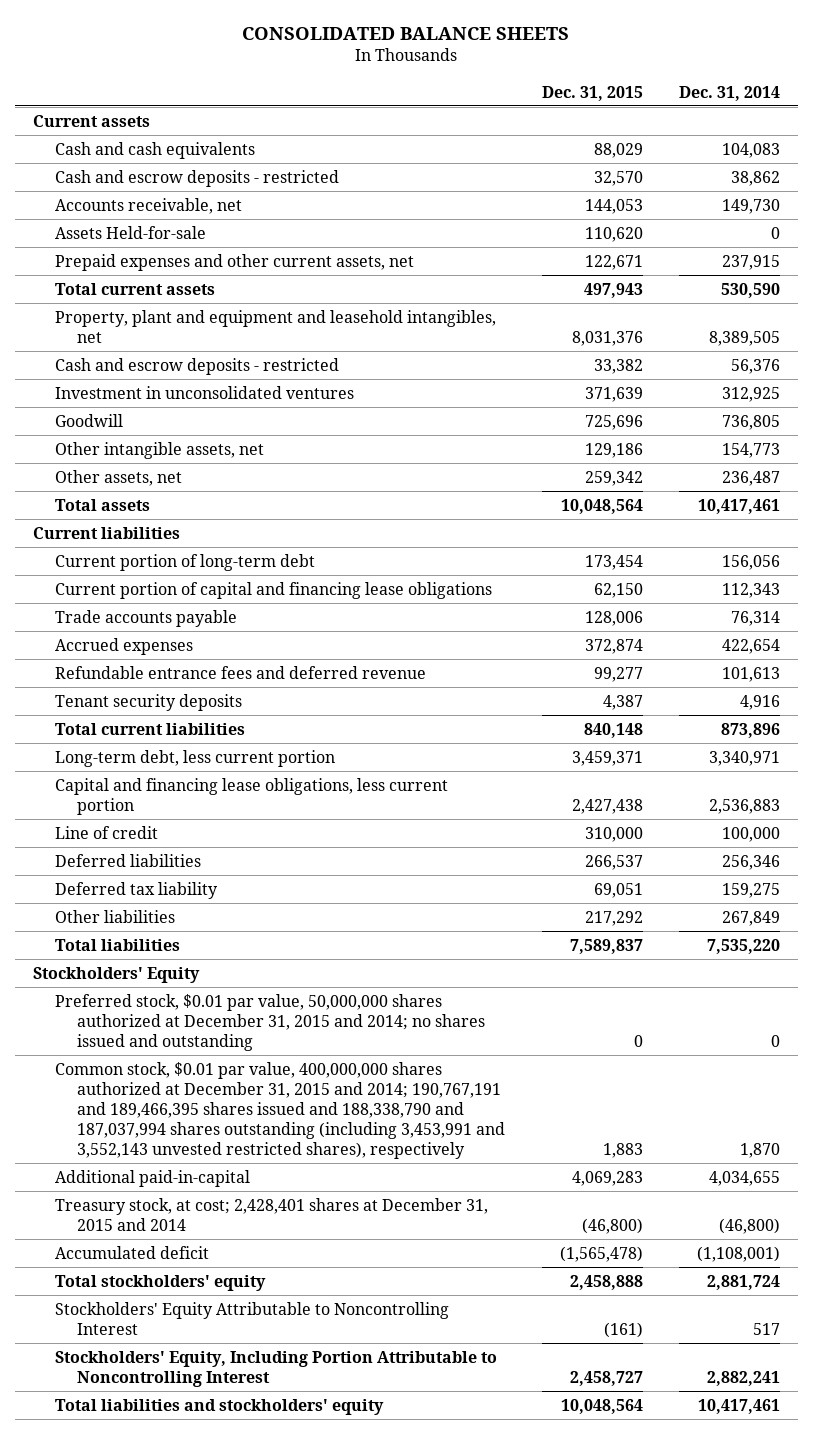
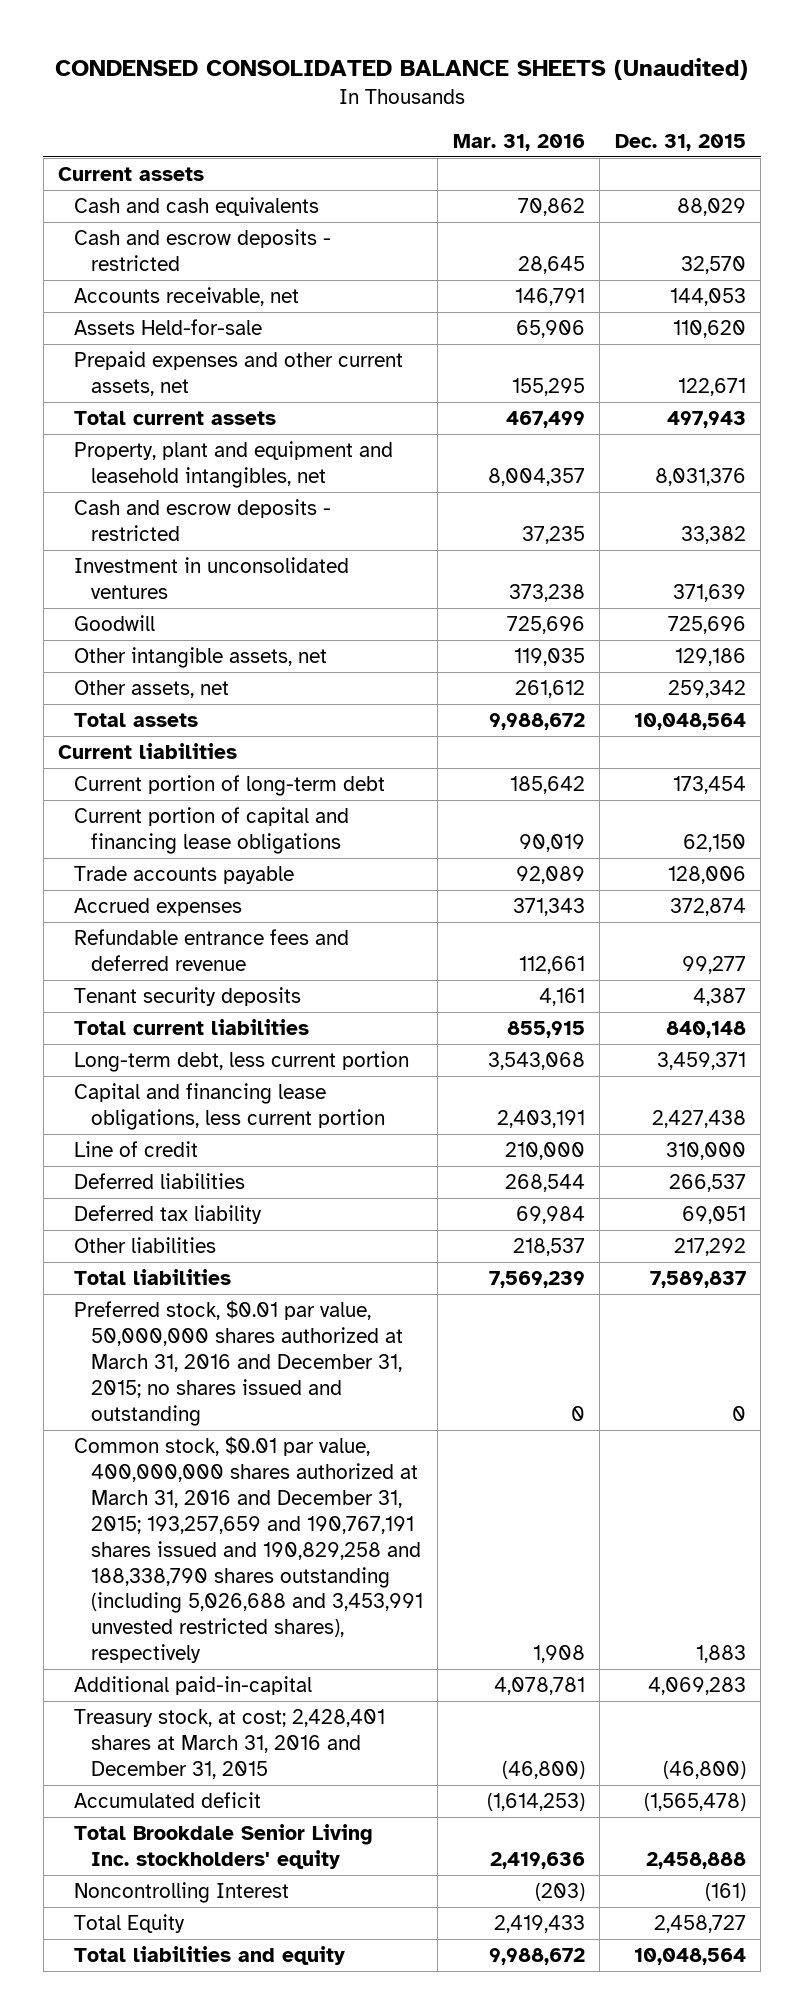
- CONSOLIDATED BALANCE SHEETS
+ CONDENSED CONSOLIDATED BALANCE SHEETS (Unaudited)
- | Dec. 31, 2015 | Dec. 31, 2014
+ | Mar. 31, 2016 | Dec. 31, 2015
- Stockholders' Equity
- Preferred stock, $0.01 par value, 50,000,000 shares authorized at December 31, 2015 and 2014; no shares issued and outstanding | 0 | 0
- Common stock, $0.01 par value, 400,000,000 shares authorized at December 31, 2015 and 2014; 190,767,191 and 189,466,395 shares issued and 188,338,790 and 187,037,994 shares outstanding (including 3,453,991 and 3,552,143 unvested restricted shares), respectively | 1,883 | 1,870
+ Preferred stock, $0.01 par value, 50,000,000 shares authorized at March 31, 2016 and December 31, 2015; no shares issued and outstanding | 0 | 0
+ Common stock, $0.01 par value, 400,000,000 shares authorized at March 31, 2016 and December 31, 2015; 193,257,659 and 190,767,191 shares issued and 190,829,258 and 188,338,790 shares outstanding (including 5,026,688 and 3,453,991 unvested restricted shares), respectively | 1,908 | 1,883
- Treasury stock, at cost; 2,428,401 shares at December 31, 2015 and 2014 | (46,800) | (46,800)
+ Treasury stock, at cost; 2,428,401 shares at March 31, 2016 and December 31, 2015 | (46,800) | (46,800)
- Total stockholders' equity | 2,458,888 | 2,881,724
- Stockholders' Equity Attributable to Noncontrolling Interest | (161) | 517
- Stockholders' Equity, Including Portion Attributable to Noncontrolling Interest | 2,458,727 | 2,882,241
- Total liabilities and stockholders' equity | 10,048,564 | 10,417,461
+ Total Brookdale Senior Living Inc. stockholders' equity | 2,419,636 | 2,458,888
+ Noncontrolling Interest | (203) | (161)
+ Total Equity | 2,419,433 | 2,458,727
+ Total liabilities and equity | 9,988,672 | 10,048,564

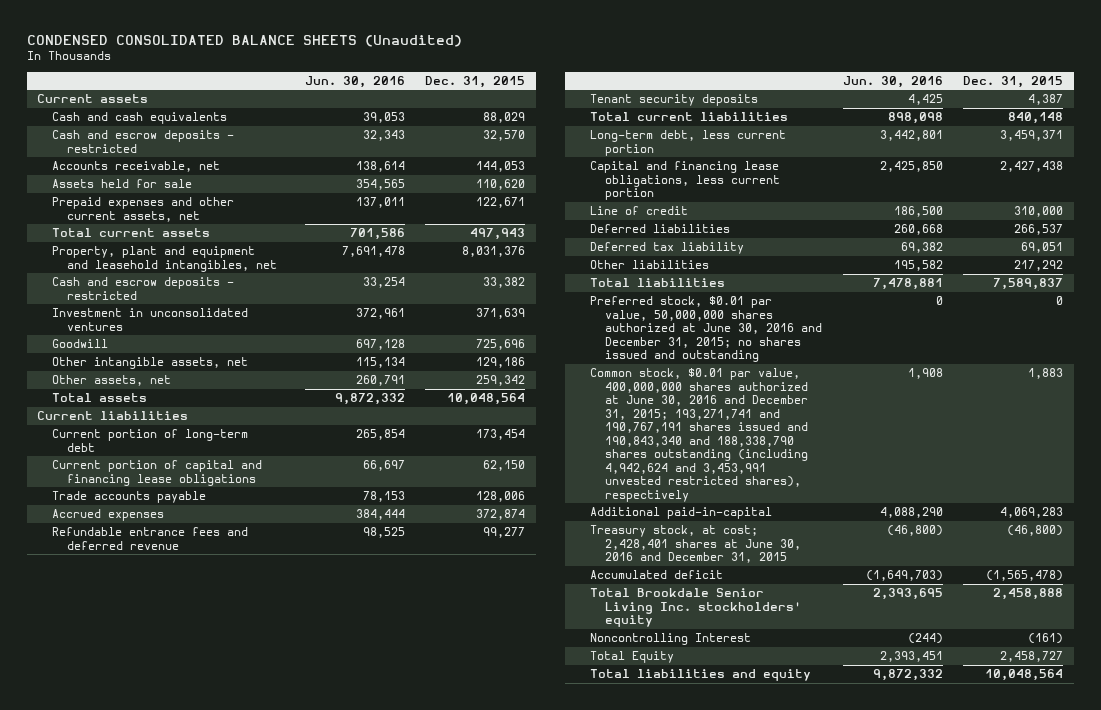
- | Mar. 31, 2016 | Dec. 31, 2015
+ | Jun. 30, 2016 | Dec. 31, 2015
- Assets Held-for-sale | 65,906 | 110,620
+ Assets held for sale | 354,565 | 110,620
- Preferred stock, $0.01 par value, 50,000,000 shares authorized at March 31, 2016 and December 31, 2015; no shares issued and outstanding | 0 | 0
- Common stock, $0.01 par value, 400,000,000 shares authorized at March 31, 2016 and December 31, 2015; 193,257,659 and 190,767,191 shares issued and 190,829,258 and 188,338,790 shares outstanding (including 5,026,688 and 3,453,991 unvested restricted shares), respectively | 1,908 | 1,883
+ Preferred stock, $0.01 par value, 50,000,000 shares authorized at June 30, 2016 and December 31, 2015; no shares issued and outstanding | 0 | 0
+ Common stock, $0.01 par value, 400,000,000 shares authorized at June 30, 2016 and December 31, 2015; 193,271,741 and 190,767,191 shares issued and 190,843,340 and 188,338,790 shares outstanding (including 4,942,624 and 3,453,991 unvested restricted shares), respectively | 1,908 | 1,883
- Treasury stock, at cost; 2,428,401 shares at March 31, 2016 and December 31, 2015 | (46,800) | (46,800)
+ Treasury stock, at cost; 2,428,401 shares at June 30, 2016 and December 31, 2015 | (46,800) | (46,800)

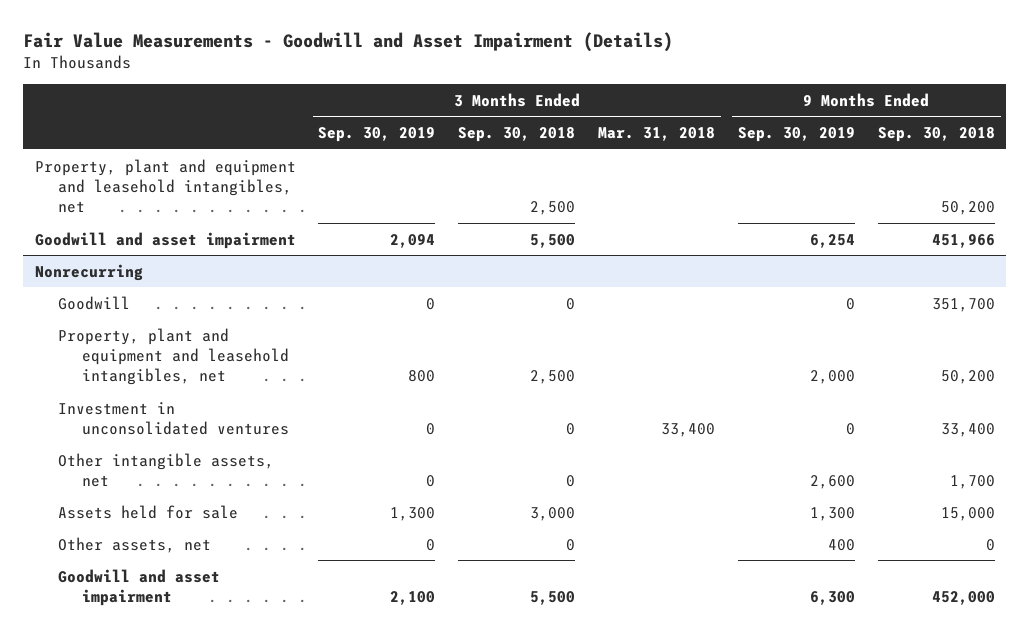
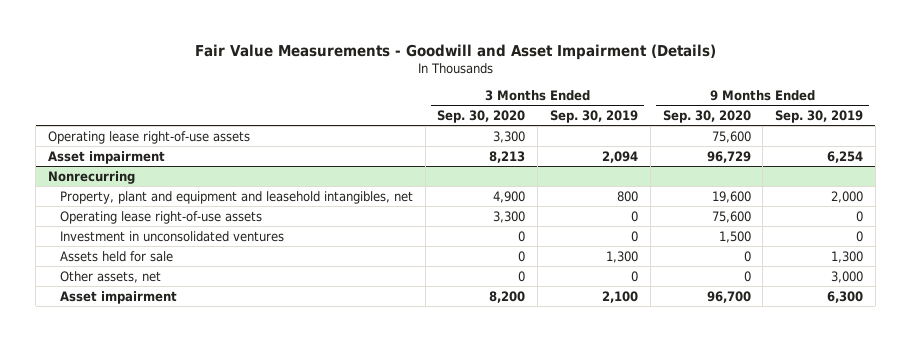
- | 3 Months Ended Sep. 30, 2019 | 3 Months Ended Sep. 30, 2018 | 3 Months Ended Mar. 31, 2018 | 9 Months Ended Sep. 30, 2019 | 9 Months Ended Sep. 30, 2018
+ | 3 Months Ended Sep. 30, 2020 | 3 Months Ended Sep. 30, 2019 | 9 Months Ended Sep. 30, 2020 | 9 Months Ended Sep. 30, 2019
- Property, plant and equipment and leasehold intangibles, net | | 2,500 | | | 50,200
- Goodwill and asset impairment | 2,094 | 5,500 | | 6,254 | 451,966
+ Operating lease right-of-use assets | 3,300 | | 75,600 |
+ Asset impairment | 8,213 | 2,094 | 96,729 | 6,254
@ Nonrecurring
- Goodwill | 0 | 0 | | 0 | 351,700
+ Operating lease right-of-use assets | 3,300 | 0 | 75,600 | 0
- Other intangible assets, net | 0 | 0 | | 2,600 | 1,700
- Other assets, net | 0 | 0 | | 400 | 0
- Goodwill and asset impairment | 2,100 | 5,500 | | 6,300 | 452,000
+ Other assets, net | 0 | 0 | 0 | 3,000
+ Asset impairment | 8,200 | 2,100 | 96,700 | 6,300

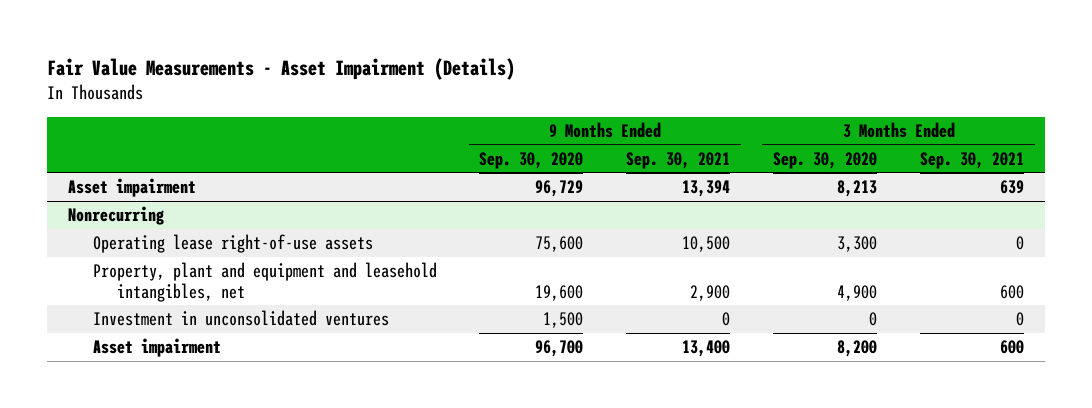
- Fair Value Measurements - Goodwill and Asset Impairment (Details)
+ Fair Value Measurements - Asset Impairment (Details)
- | 3 Months Ended Sep. 30, 2020 | 3 Months Ended Sep. 30, 2019 | 9 Months Ended Sep. 30, 2020 | 9 Months Ended Sep. 30, 2019
+ | 9 Months Ended Sep. 30, 2020 | 9 Months Ended Sep. 30, 2021 | 3 Months Ended Sep. 30, 2020 | 3 Months Ended Sep. 30, 2021
- Operating lease right-of-use assets | 3,300 | | 75,600 |
@ Nonrecurring
moved down: Property, plant and equipment and leasehold intangibles, net | 19,600 | 2,900 | 4,900 | 600
- Assets held for sale | 0 | 1,300 | 0 | 1,300
- Other assets, net | 0 | 0 | 0 | 3,000

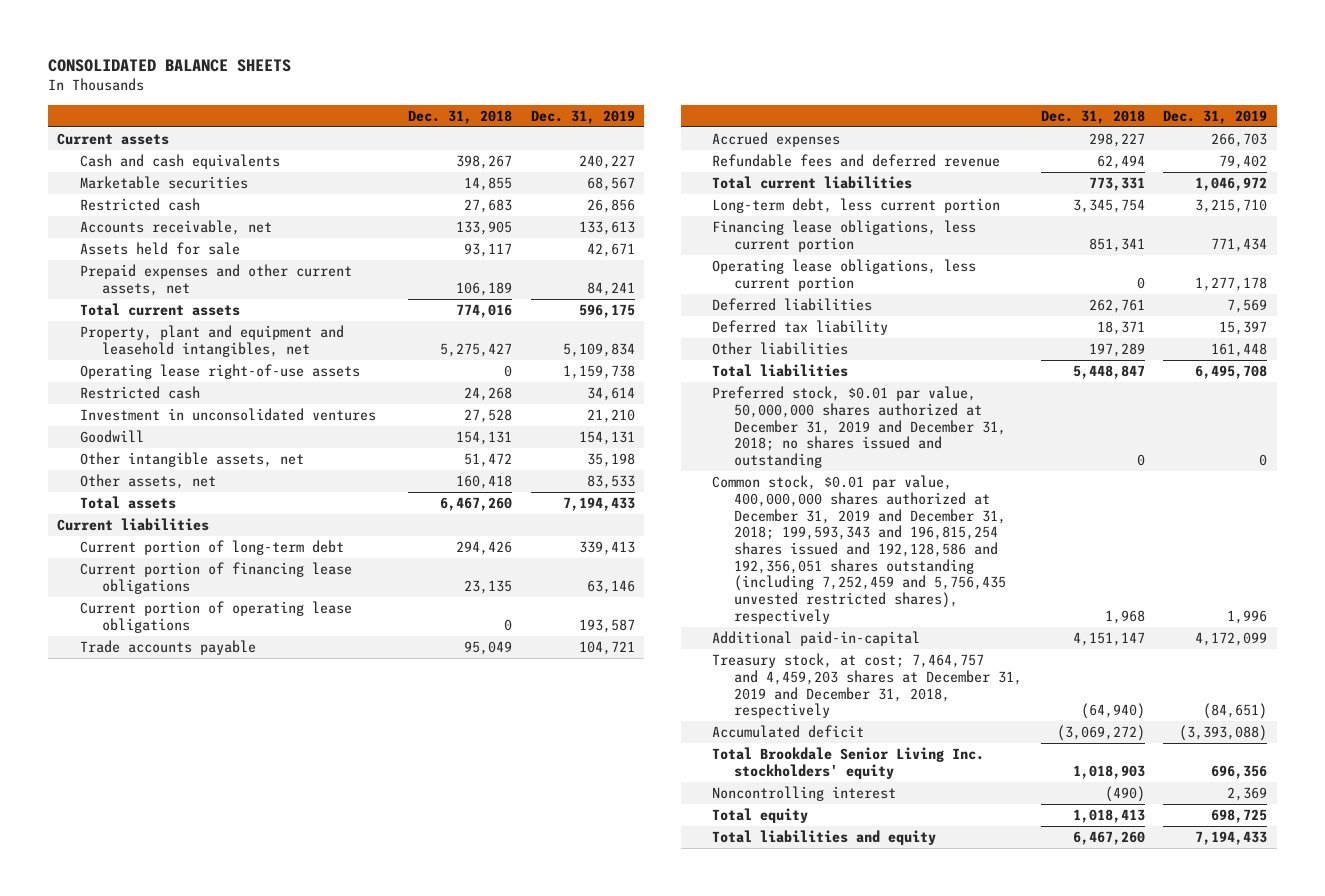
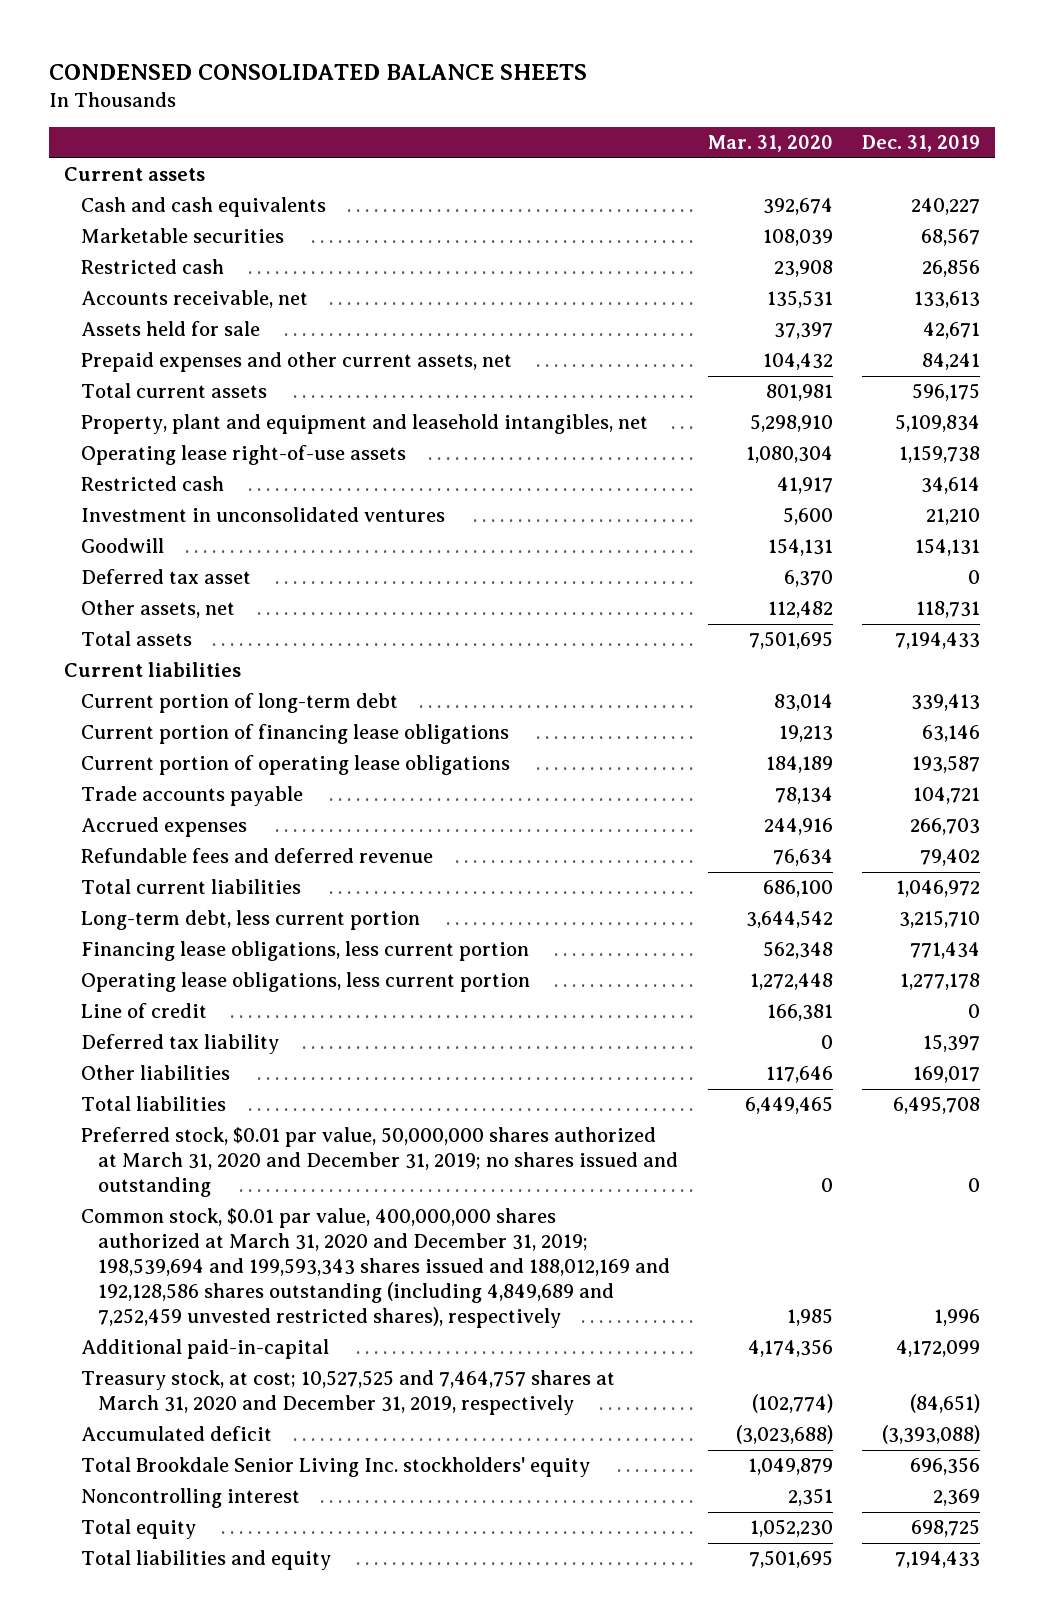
- CONSOLIDATED BALANCE SHEETS
+ CONDENSED CONSOLIDATED BALANCE SHEETS
- | Dec. 31, 2018 | Dec. 31, 2019
+ | Mar. 31, 2020 | Dec. 31, 2019
- Other intangible assets, net | 51,472 | 35,198
- Other assets, net | 160,418 | 83,533
+ Deferred tax asset | 6,370 | 0
+ Other assets, net | 112,482 | 118,731
- Deferred liabilities | 262,761 | 7,569
+ Line of credit | 166,381 | 0
- Other liabilities | 197,289 | 161,448
+ Other liabilities | 117,646 | 169,017
- Preferred stock, $0.01 par value, 50,000,000 shares authorized at December 31, 2019 and December 31, 2018; no shares issued and outstanding | 0 | 0
- Common stock, $0.01 par value, 400,000,000 shares authorized at December 31, 2019 and December 31, 2018; 199,593,343 and 196,815,254 shares issued and 192,128,586 and 192,356,051 shares outstanding (including 7,252,459 and 5,756,435 unvested restricted shares), respectively | 1,968 | 1,996
+ Preferred stock, $0.01 par value, 50,000,000 shares authorized at March 31, 2020 and December 31, 2019; no shares issued and outstanding | 0 | 0
+ Common stock, $0.01 par value, 400,000,000 shares authorized at March 31, 2020 and December 31, 2019; 198,539,694 and 199,593,343 shares issued and 188,012,169 and 192,128,586 shares outstanding (including 4,849,689 and 7,252,459 unvested restricted shares), respectively | 1,985 | 1,996
- Treasury stock, at cost; 7,464,757 and 4,459,203 shares at December 31, 2019 and December 31, 2018, respectively | (64,940) | (84,651)
+ Treasury stock, at cost; 10,527,525 and 7,464,757 shares at March 31, 2020 and December 31, 2019, respectively | (102,774) | (84,651)

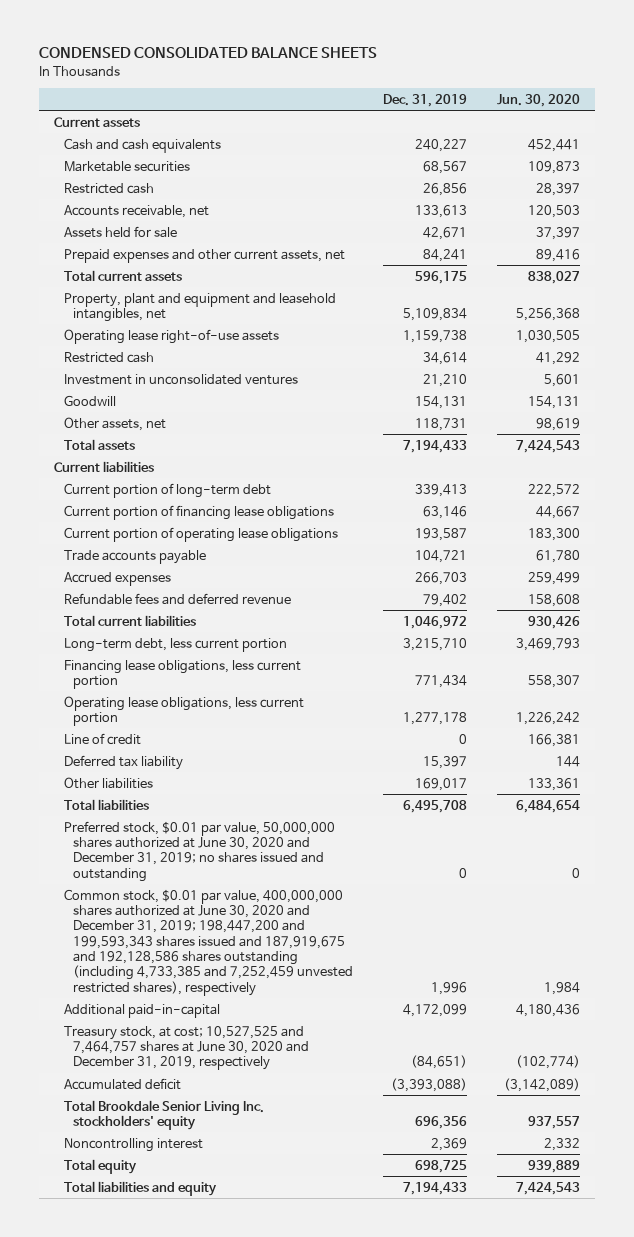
- | Mar. 31, 2020 | Dec. 31, 2019
+ | Dec. 31, 2019 | Jun. 30, 2020
- Deferred tax asset | 6,370 | 0
- Preferred stock, $0.01 par value, 50,000,000 shares authorized at March 31, 2020 and December 31, 2019; no shares issued and outstanding | 0 | 0
- Common stock, $0.01 par value, 400,000,000 shares authorized at March 31, 2020 and December 31, 2019; 198,539,694 and 199,593,343 shares issued and 188,012,169 and 192,128,586 shares outstanding (including 4,849,689 and 7,252,459 unvested restricted shares), respectively | 1,985 | 1,996
+ Preferred stock, $0.01 par value, 50,000,000 shares authorized at June 30, 2020 and December 31, 2019; no shares issued and outstanding | 0 | 0
+ Common stock, $0.01 par value, 400,000,000 shares authorized at June 30, 2020 and December 31, 2019; 198,447,200 and 199,593,343 shares issued and 187,919,675 and 192,128,586 shares outstanding (including 4,733,385 and 7,252,459 unvested restricted shares), respectively | 1,996 | 1,984
- Treasury stock, at cost; 10,527,525 and 7,464,757 shares at March 31, 2020 and December 31, 2019, respectively | (102,774) | (84,651)
+ Treasury stock, at cost; 10,527,525 and 7,464,757 shares at June 30, 2020 and December 31, 2019, respectively | (84,651) | (102,774)

